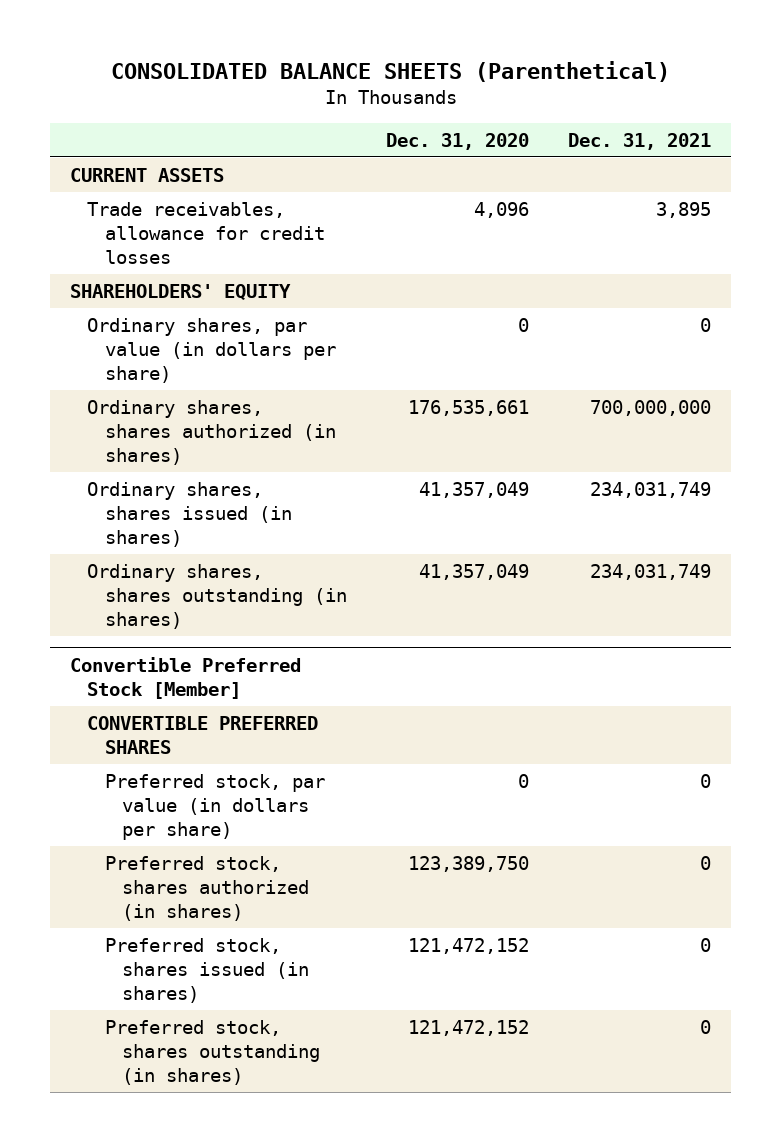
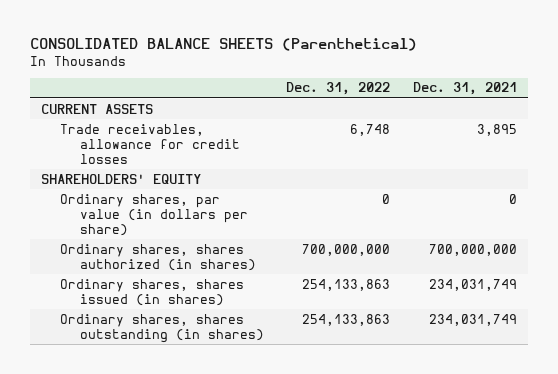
- | Dec. 31, 2020 | Dec. 31, 2021
+ | Dec. 31, 2022 | Dec. 31, 2021
- Convertible Preferred Stock [Member]
- CONVERTIBLE PREFERRED SHARES
- Preferred stock, par value (in dollars per share) | 0 | 0
- Preferred stock, shares authorized (in shares) | 123,389,750 | 0
- Preferred stock, shares issued (in shares) | 121,472,152 | 0
- Preferred stock, shares outstanding (in shares) | 121,472,152 | 0

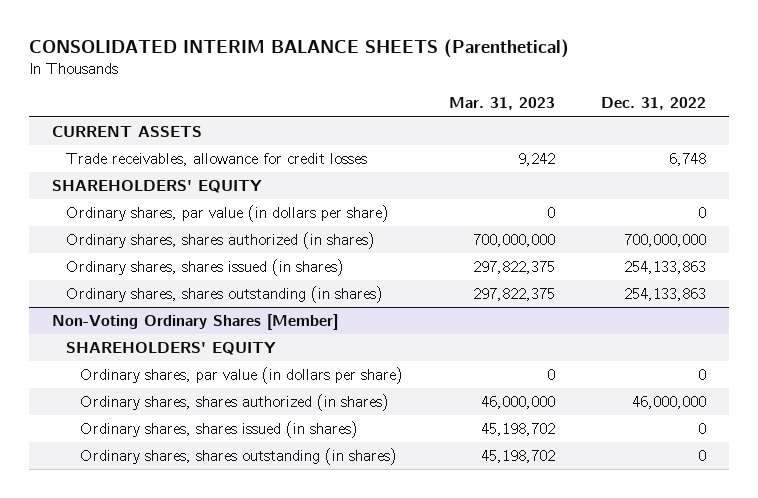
- CONSOLIDATED BALANCE SHEETS (Parenthetical)
+ CONSOLIDATED INTERIM BALANCE SHEETS (Parenthetical)
- | Dec. 31, 2022 | Dec. 31, 2021
+ | Mar. 31, 2023 | Dec. 31, 2022
+ Non-Voting Ordinary Shares [Member]
+ SHAREHOLDERS' EQUITY
+ Ordinary shares, par value (in dollars per share) | 0 | 0
+ Ordinary shares, shares authorized (in shares) | 46,000,000 | 46,000,000
+ Ordinary shares, shares issued (in shares) | 45,198,702 | 0
+ Ordinary shares, shares outstanding (in shares) | 45,198,702 | 0

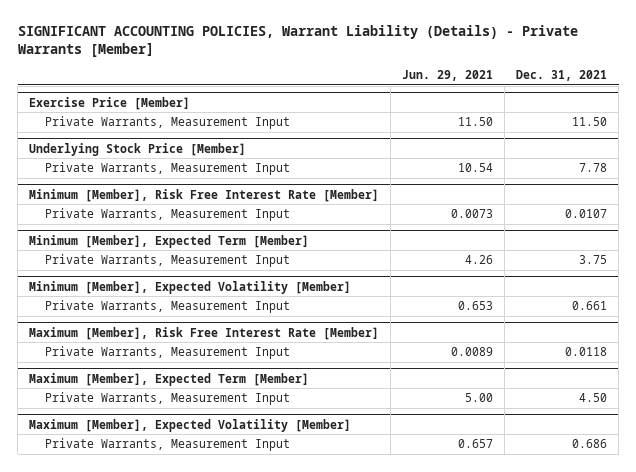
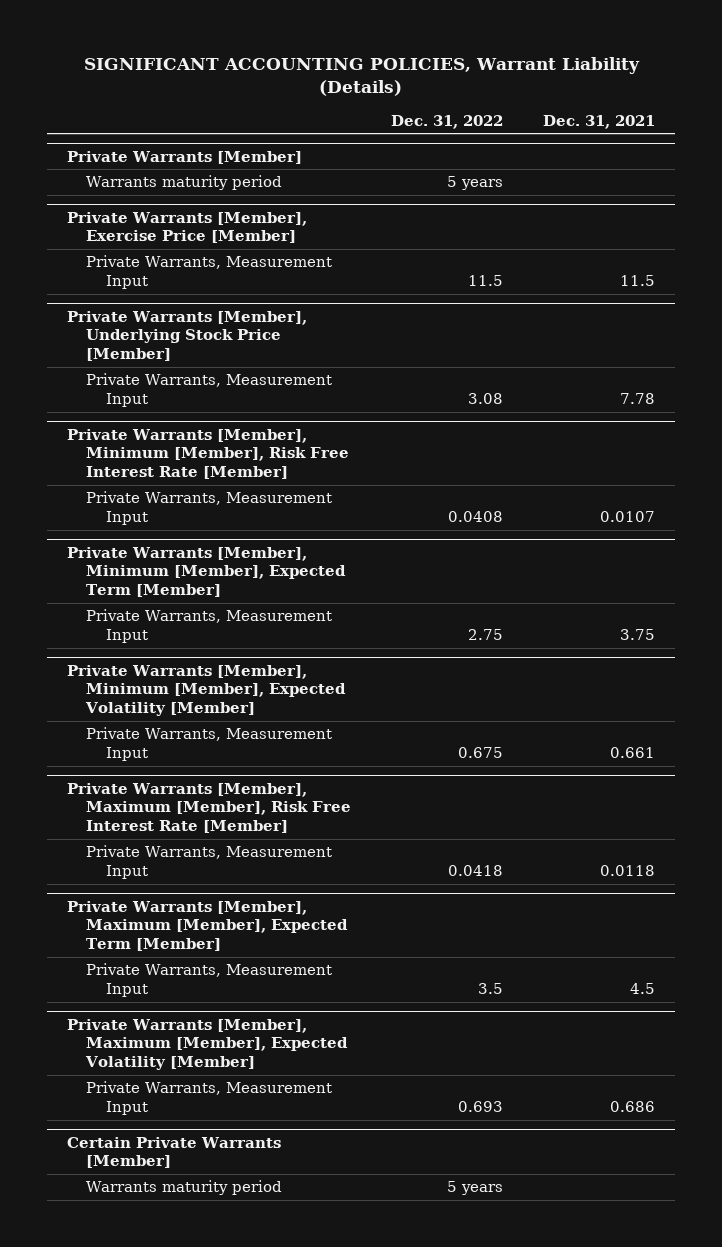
- SIGNIFICANT ACCOUNTING POLICIES, Warrant Liability (Details) - Private Warrants [Member]
+ SIGNIFICANT ACCOUNTING POLICIES, Warrant Liability (Details)
- | Jun. 29, 2021 | Dec. 31, 2021
+ | Dec. 31, 2022 | Dec. 31, 2021
- Exercise Price [Member]
- Private Warrants, Measurement Input | 11.50 | 11.50
- Underlying Stock Price [Member]
+ Private Warrants [Member]
+ Warrants maturity period | 5 years |
+ Private Warrants [Member], Exercise Price [Member]
+ Private Warrants, Measurement Input | 11.5 | 11.5
+ Private Warrants [Member], Underlying Stock Price [Member]
- Minimum [Member], Risk Free Interest Rate [Member]
+ Private Warrants [Member], Minimum [Member], Risk Free Interest Rate [Member]
- Minimum [Member], Expected Term [Member]
+ Private Warrants [Member], Minimum [Member], Expected Term [Member]
- Minimum [Member], Expected Volatility [Member]
+ Private Warrants [Member], Minimum [Member], Expected Volatility [Member]
- Maximum [Member], Risk Free Interest Rate [Member]
+ Private Warrants [Member], Maximum [Member], Risk Free Interest Rate [Member]
- Maximum [Member], Expected Term [Member]
- Private Warrants, Measurement Input | 5.00 | 4.50
- Maximum [Member], Expected Volatility [Member]
+ Private Warrants [Member], Maximum [Member], Expected Term [Member]
+ Private Warrants, Measurement Input | 3.5 | 4.5
+ Private Warrants [Member], Maximum [Member], Expected Volatility [Member]
+ Certain Private Warrants [Member]
+ Warrants maturity period | 5 years |

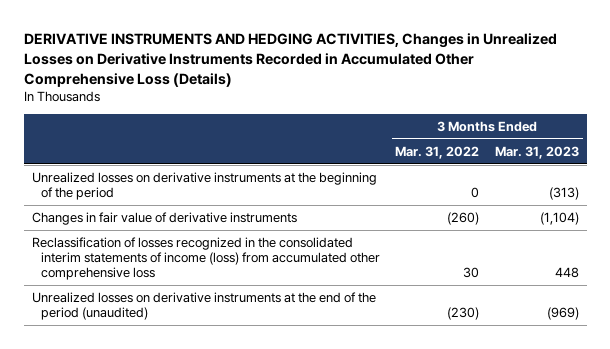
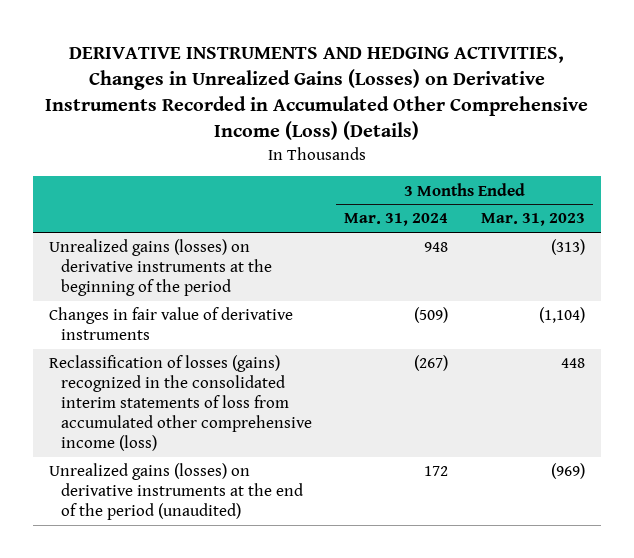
- DERIVATIVE INSTRUMENTS AND HEDGING ACTIVITIES, Changes in Unrealized Losses on Derivative Instruments Recorded in Accumulated Other Comprehensive Loss (Details)
+ DERIVATIVE INSTRUMENTS AND HEDGING ACTIVITIES, Changes in Unrealized Gains (Losses) on Derivative Instruments Recorded in Accumulated Other Comprehensive Income (Loss) (Details)
- | 3 Months Ended Mar. 31, 2022 | 3 Months Ended Mar. 31, 2023
+ | 3 Months Ended Mar. 31, 2024 | 3 Months Ended Mar. 31, 2023
- Unrealized losses on derivative instruments at the beginning of the period | 0 | (313)
+ Unrealized gains (losses) on derivative instruments at the beginning of the period | 948 | (313)
- Reclassification of losses recognized in the consolidated interim statements of income (loss) from accumulated other comprehensive loss | 30 | 448
- Unrealized losses on derivative instruments at the end of the period (unaudited) | (230) | (969)
+ Reclassification of losses (gains) recognized in the consolidated interim statements of loss from accumulated other comprehensive income (loss) | (267) | 448
+ Unrealized gains (losses) on derivative instruments at the end of the period (unaudited) | 172 | (969)

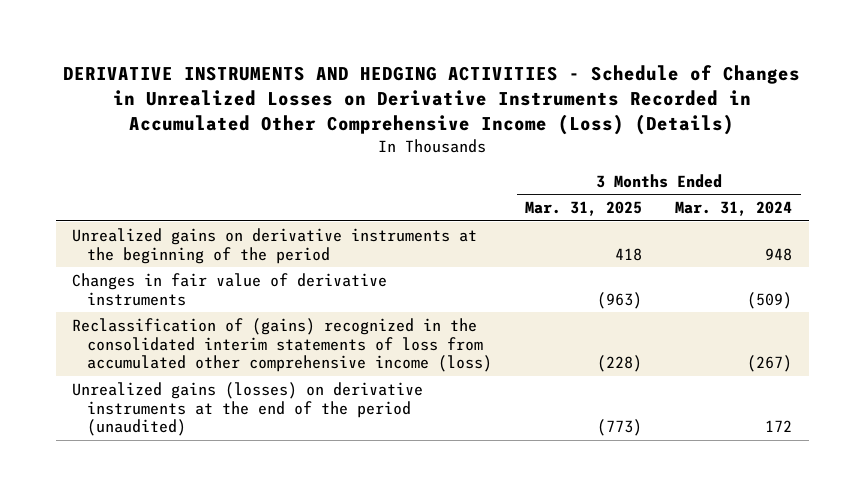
- DERIVATIVE INSTRUMENTS AND HEDGING ACTIVITIES, Changes in Unrealized Gains (Losses) on Derivative Instruments Recorded in Accumulated Other Comprehensive Income (Loss) (Details)
+ DERIVATIVE INSTRUMENTS AND HEDGING ACTIVITIES - Schedule of Changes in Unrealized Losses on Derivative Instruments Recorded in Accumulated Other Comprehensive Income (Loss) (Details)
- | 3 Months Ended Mar. 31, 2024 | 3 Months Ended Mar. 31, 2023
+ | 3 Months Ended Mar. 31, 2025 | 3 Months Ended Mar. 31, 2024
- Unrealized gains (losses) on derivative instruments at the beginning of the period | 948 | (313)
+ Unrealized gains on derivative instruments at the beginning of the period | 418 | 948
- Reclassification of losses (gains) recognized in the consolidated interim statements of loss from accumulated other comprehensive income (loss) | (267) | 448
+ Reclassification of (gains) recognized in the consolidated interim statements of loss from accumulated other comprehensive income (loss) | (228) | (267)

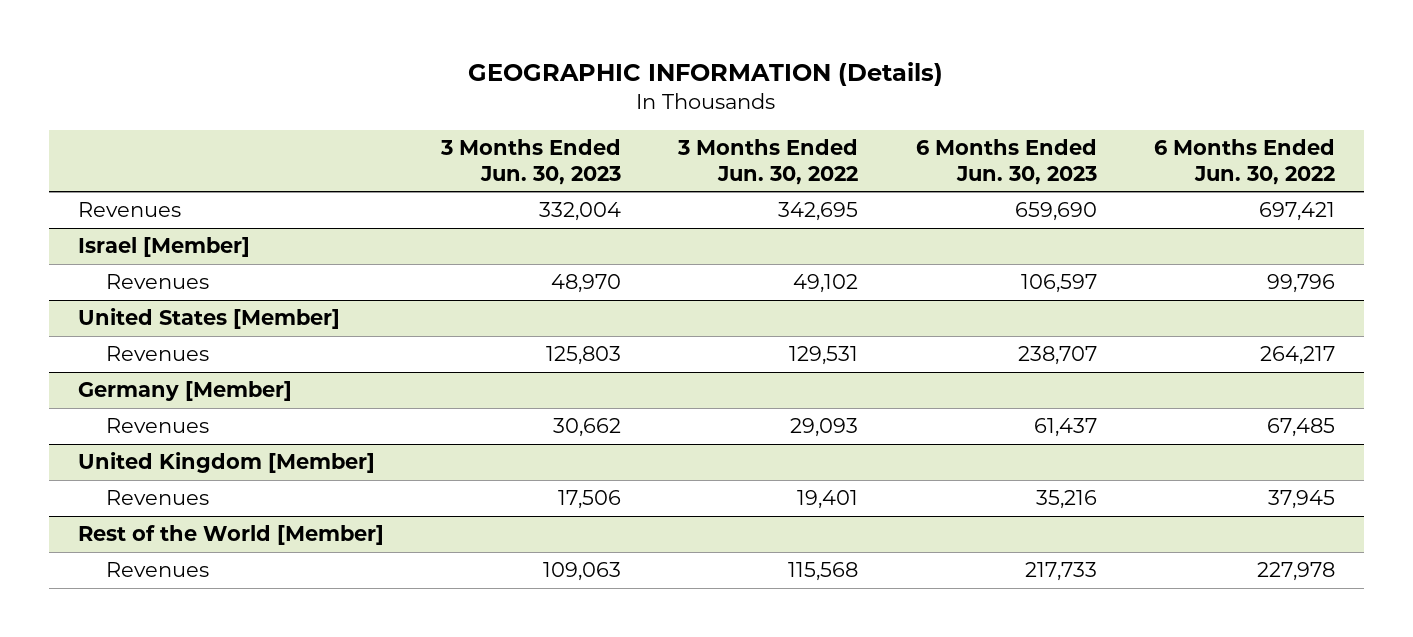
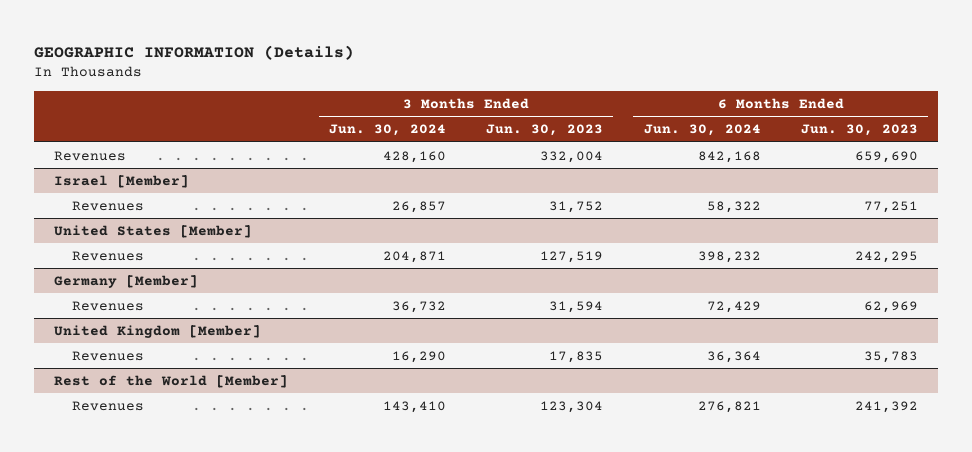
- | 3 Months Ended Jun. 30, 2023 | 3 Months Ended Jun. 30, 2022 | 6 Months Ended Jun. 30, 2023 | 6 Months Ended Jun. 30, 2022
+ | 3 Months Ended Jun. 30, 2024 | 3 Months Ended Jun. 30, 2023 | 6 Months Ended Jun. 30, 2024 | 6 Months Ended Jun. 30, 2023
@ Israel [Member]
- Revenues | 48,970 | 49,102 | 106,597 | 99,796
+ Revenues | 26,857 | 31,752 | 58,322 | 77,251
@ United States [Member]
- Revenues | 125,803 | 129,531 | 238,707 | 264,217
+ Revenues | 204,871 | 127,519 | 398,232 | 242,295
@ Germany [Member]
- Revenues | 30,662 | 29,093 | 61,437 | 67,485
+ Revenues | 36,732 | 31,594 | 72,429 | 62,969
@ United Kingdom [Member]
- Revenues | 17,506 | 19,401 | 35,216 | 37,945
+ Revenues | 16,290 | 17,835 | 36,364 | 35,783
@ Rest of the World [Member]
- Revenues | 109,063 | 115,568 | 217,733 | 227,978
+ Revenues | 143,410 | 123,304 | 276,821 | 241,392

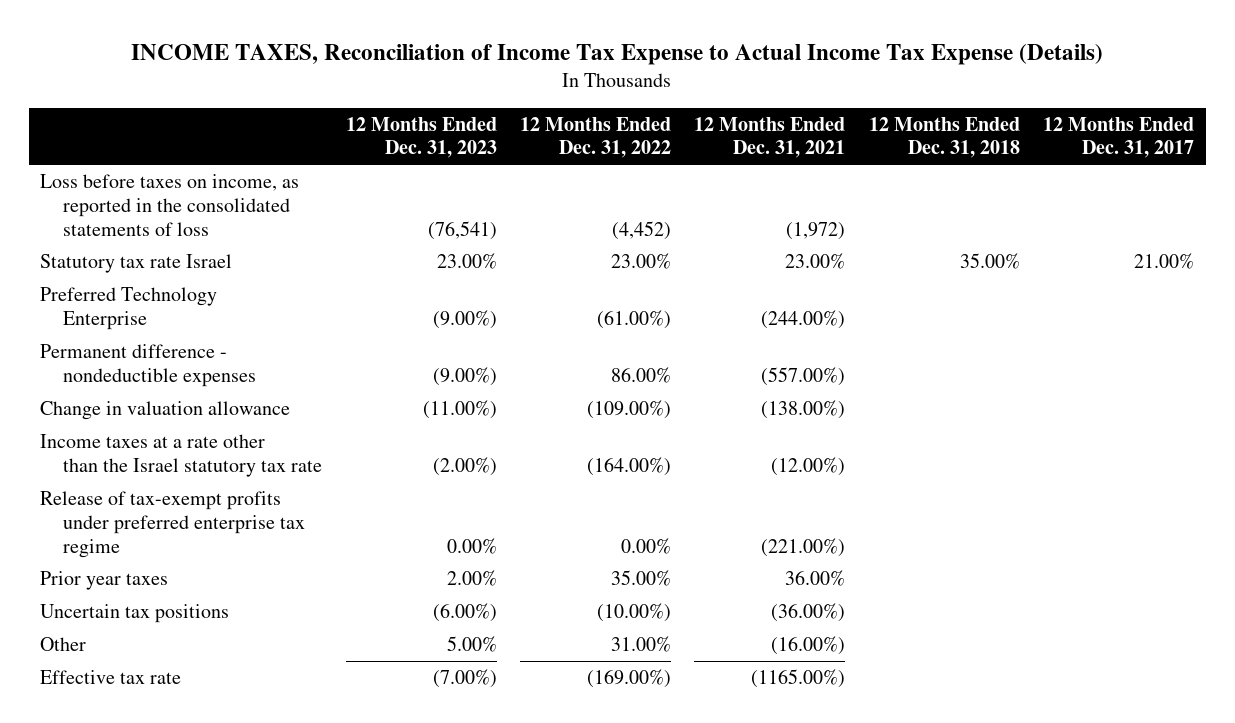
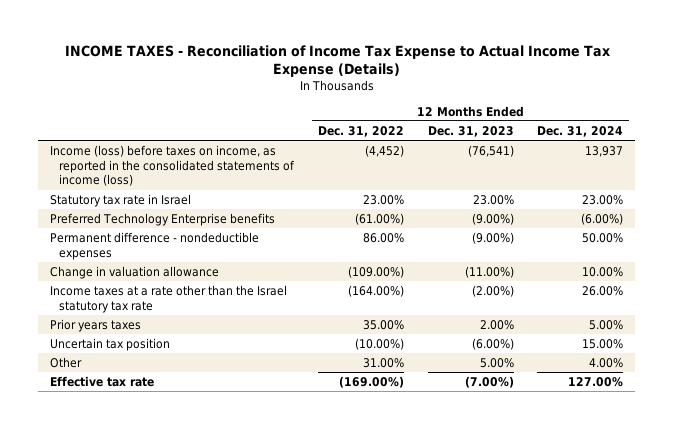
- INCOME TAXES, Reconciliation of Income Tax Expense to Actual Income Tax Expense (Details)
+ INCOME TAXES - Reconciliation of Income Tax Expense to Actual Income Tax Expense (Details)
- | 12 Months Ended Dec. 31, 2023 | 12 Months Ended Dec. 31, 2022 | 12 Months Ended Dec. 31, 2021 | 12 Months Ended Dec. 31, 2018 | 12 Months Ended Dec. 31, 2017
+ | 12 Months Ended Dec. 31, 2022 | 12 Months Ended Dec. 31, 2023 | 12 Months Ended Dec. 31, 2024
- Loss before taxes on income, as reported in the consolidated statements of loss | (76,541) | (4,452) | (1,972) | |
- Statutory tax rate Israel | 23.00% | 23.00% | 23.00% | 35.00% | 21.00%
- Preferred Technology Enterprise | (9.00%) | (61.00%) | (244.00%) | |
+ Income (loss) before taxes on income, as reported in the consolidated statements of income (loss) | (4,452) | (76,541) | 13,937
+ Statutory tax rate in Israel | 23.00% | 23.00% | 23.00%
+ Preferred Technology Enterprise benefits | (61.00%) | (9.00%) | (6.00%)
- Release of tax-exempt profits under preferred enterprise tax regime | 0.00% | 0.00% | (221.00%) | |
- Prior year taxes | 2.00% | 35.00% | 36.00% | |
- Uncertain tax positions | (6.00%) | (10.00%) | (36.00%) | |
+ Prior years taxes | 35.00% | 2.00% | 5.00%
+ Uncertain tax position | (10.00%) | (6.00%) | 15.00%

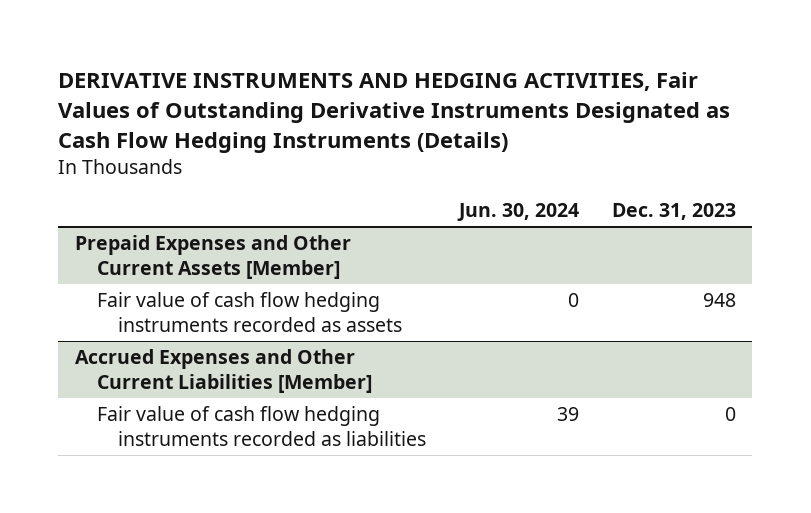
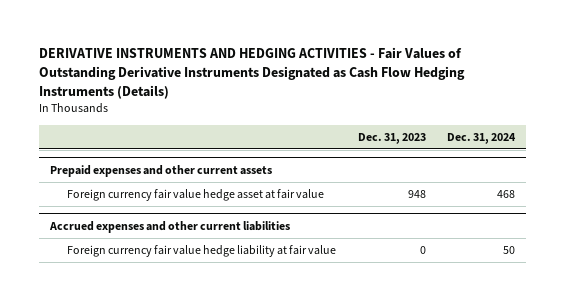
- DERIVATIVE INSTRUMENTS AND HEDGING ACTIVITIES, Fair Values of Outstanding Derivative Instruments Designated as Cash Flow Hedging Instruments (Details)
+ DERIVATIVE INSTRUMENTS AND HEDGING ACTIVITIES - Fair Values of Outstanding Derivative Instruments Designated as Cash Flow Hedging Instruments (Details)
- | Jun. 30, 2024 | Dec. 31, 2023
+ | Dec. 31, 2023 | Dec. 31, 2024
- Prepaid Expenses and Other Current Assets [Member]
- Fair value of cash flow hedging instruments recorded as assets | 0 | 948
- Accrued Expenses and Other Current Liabilities [Member]
- Fair value of cash flow hedging instruments recorded as liabilities | 39 | 0
+ Prepaid expenses and other current assets
+ Foreign currency fair value hedge asset at fair value | 948 | 468
+ Accrued expenses and other current liabilities
+ Foreign currency fair value hedge liability at fair value | 0 | 50

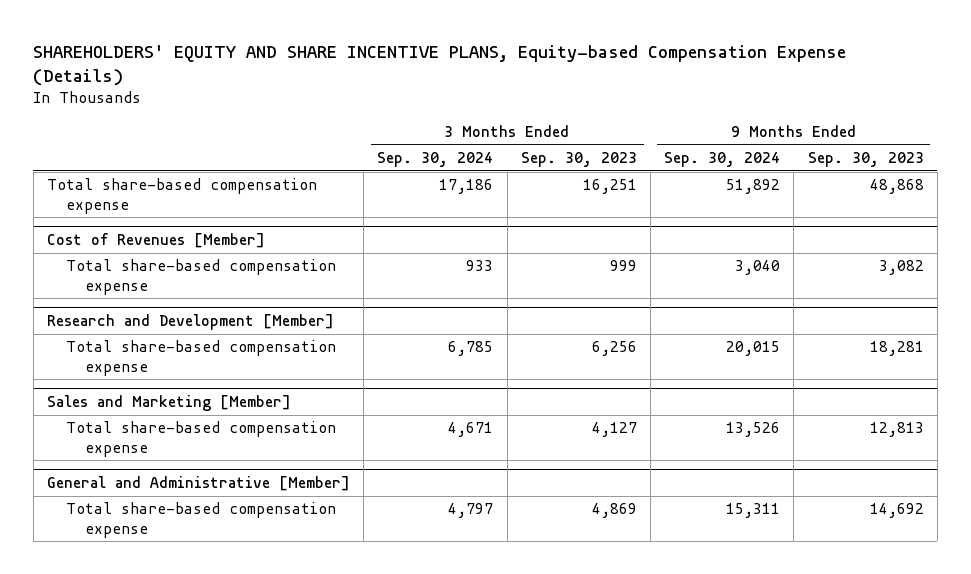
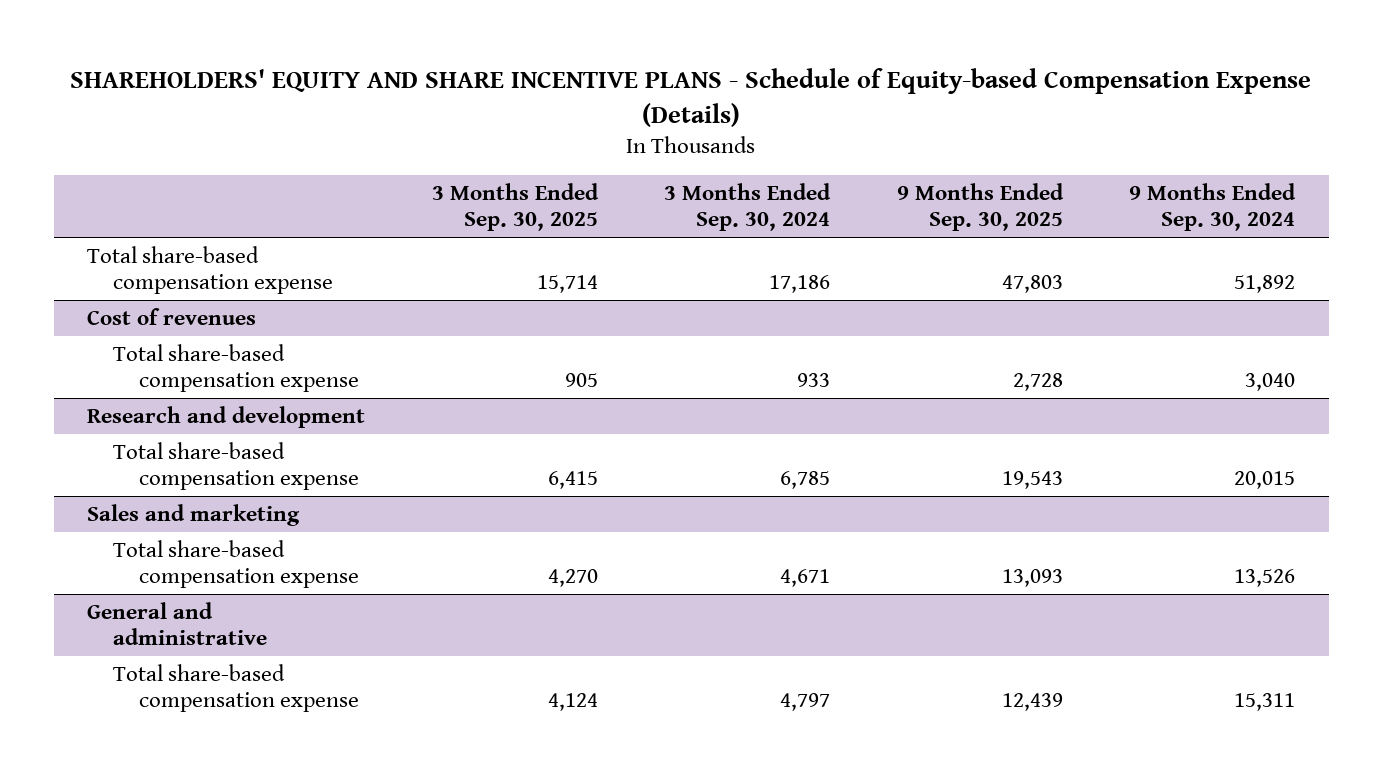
- SHAREHOLDERS' EQUITY AND SHARE INCENTIVE PLANS, Equity-based Compensation Expense (Details)
+ SHAREHOLDERS' EQUITY AND SHARE INCENTIVE PLANS - Schedule of Equity-based Compensation Expense (Details)
- | 3 Months Ended Sep. 30, 2024 | 3 Months Ended Sep. 30, 2023 | 9 Months Ended Sep. 30, 2024 | 9 Months Ended Sep. 30, 2023
+ | 3 Months Ended Sep. 30, 2025 | 3 Months Ended Sep. 30, 2024 | 9 Months Ended Sep. 30, 2025 | 9 Months Ended Sep. 30, 2024
- Cost of Revenues [Member]
+ Cost of revenues
- Research and Development [Member]
+ Research and development
- Sales and Marketing [Member]
+ Sales and marketing
- General and Administrative [Member]
+ General and administrative

